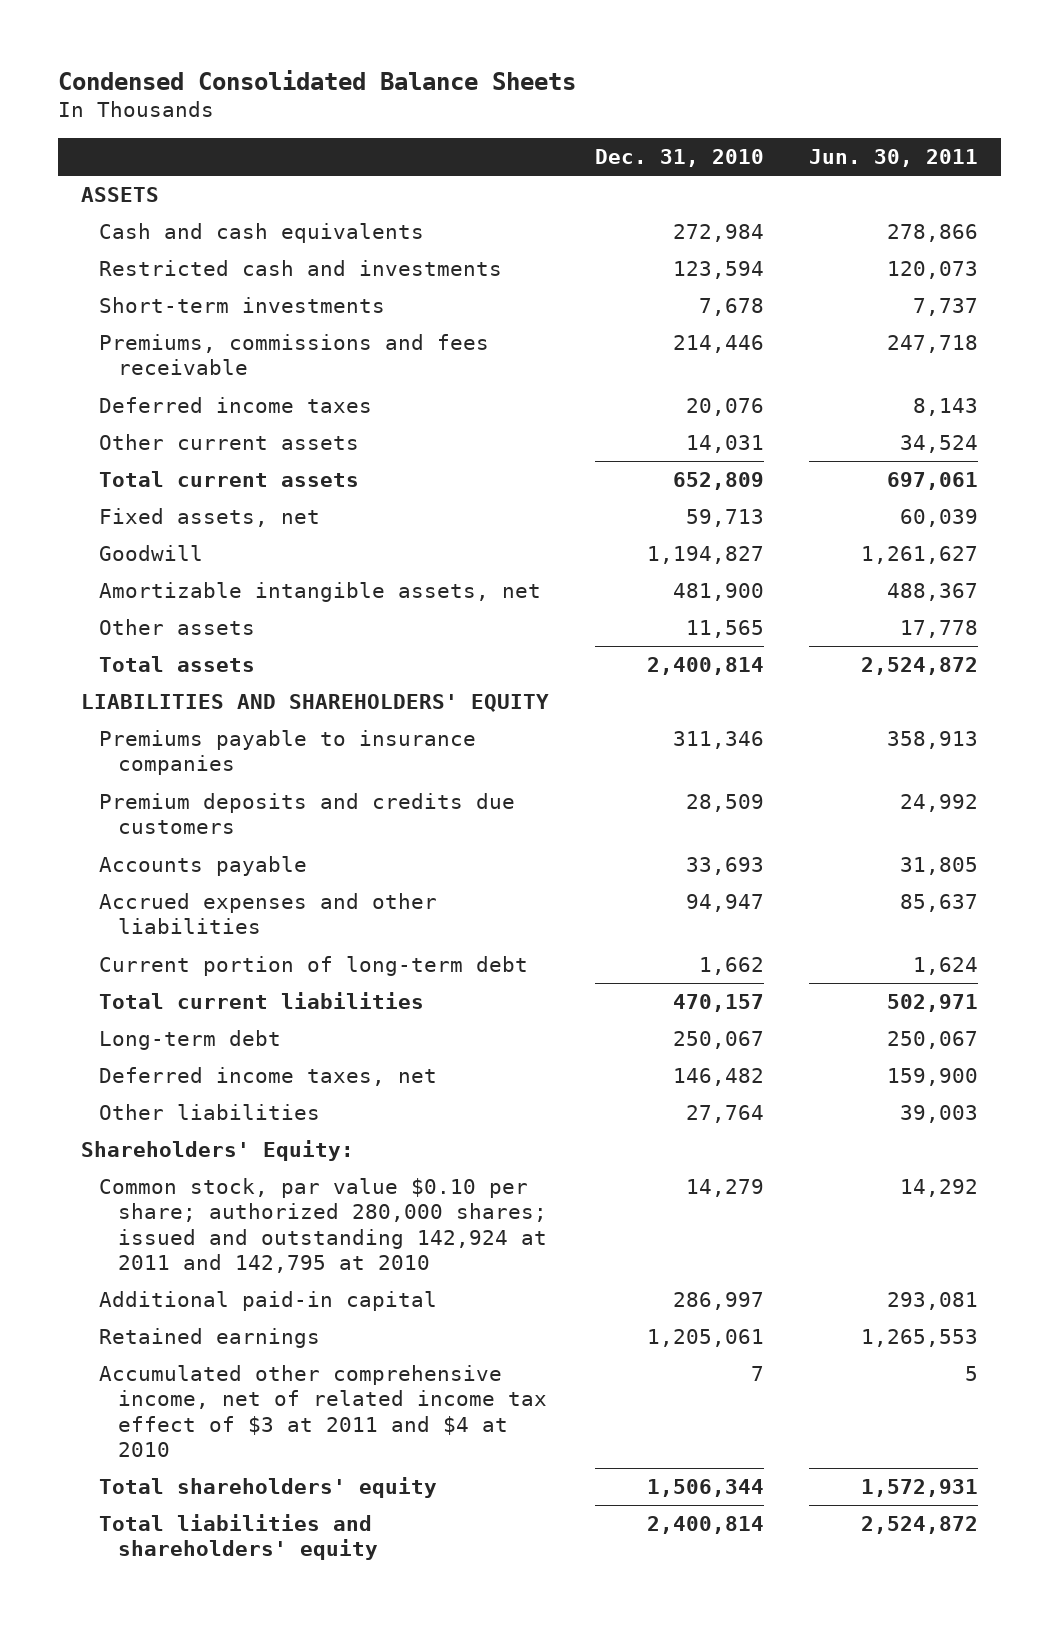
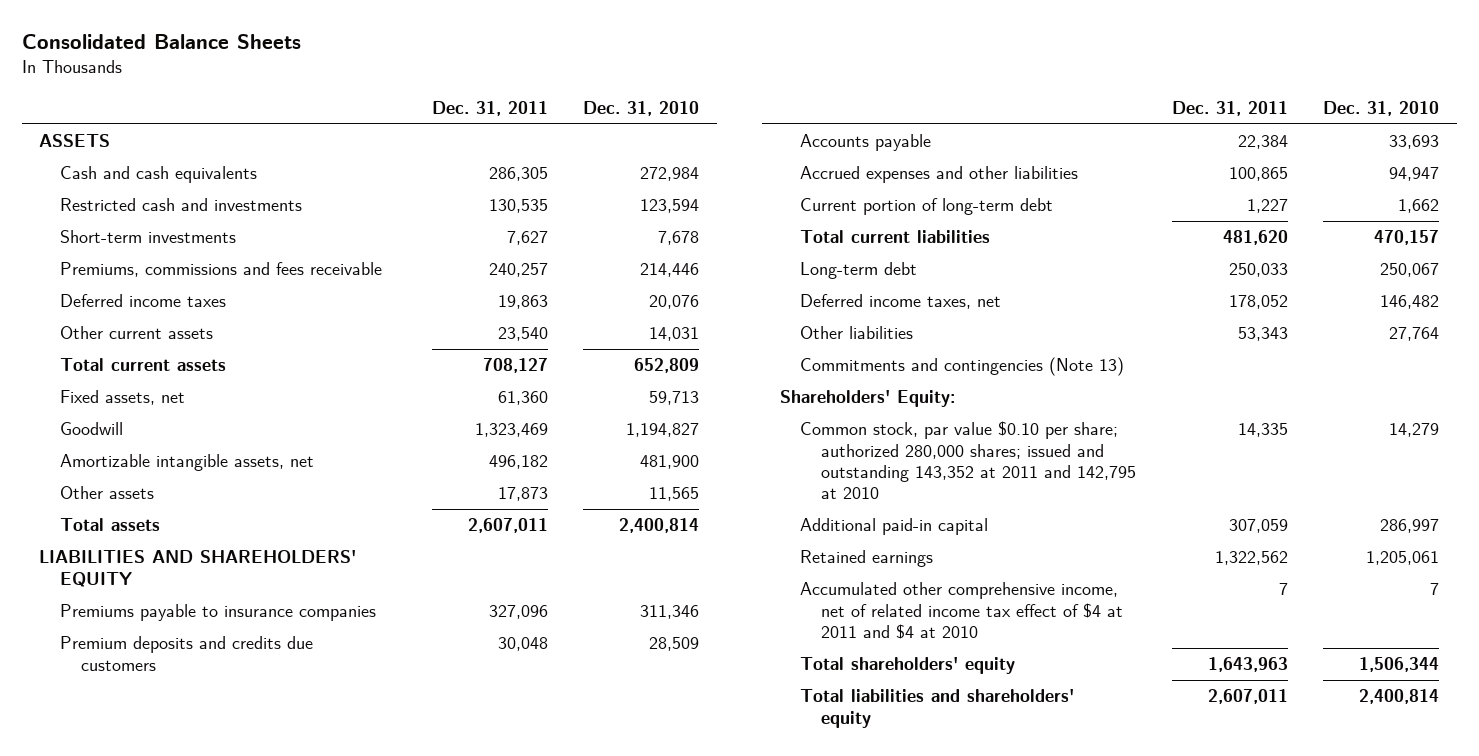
- Condensed Consolidated Balance Sheets
+ Consolidated Balance Sheets
- | Dec. 31, 2010 | Jun. 30, 2011
+ | Dec. 31, 2011 | Dec. 31, 2010
+ Commitments and contingencies (Note 13)
- Common stock, par value $0.10 per share; authorized 280,000 shares; issued and outstanding 142,924 at 2011 and 142,795 at 2010 | 14,279 | 14,292
+ Common stock, par value $0.10 per share; authorized 280,000 shares; issued and outstanding 143,352 at 2011 and 142,795 at 2010 | 14,335 | 14,279
- Accumulated other comprehensive income, net of related income tax effect of $3 at 2011 and $4 at 2010 | 7 | 5
+ Accumulated other comprehensive income, net of related income tax effect of $4 at 2011 and $4 at 2010 | 7 | 7

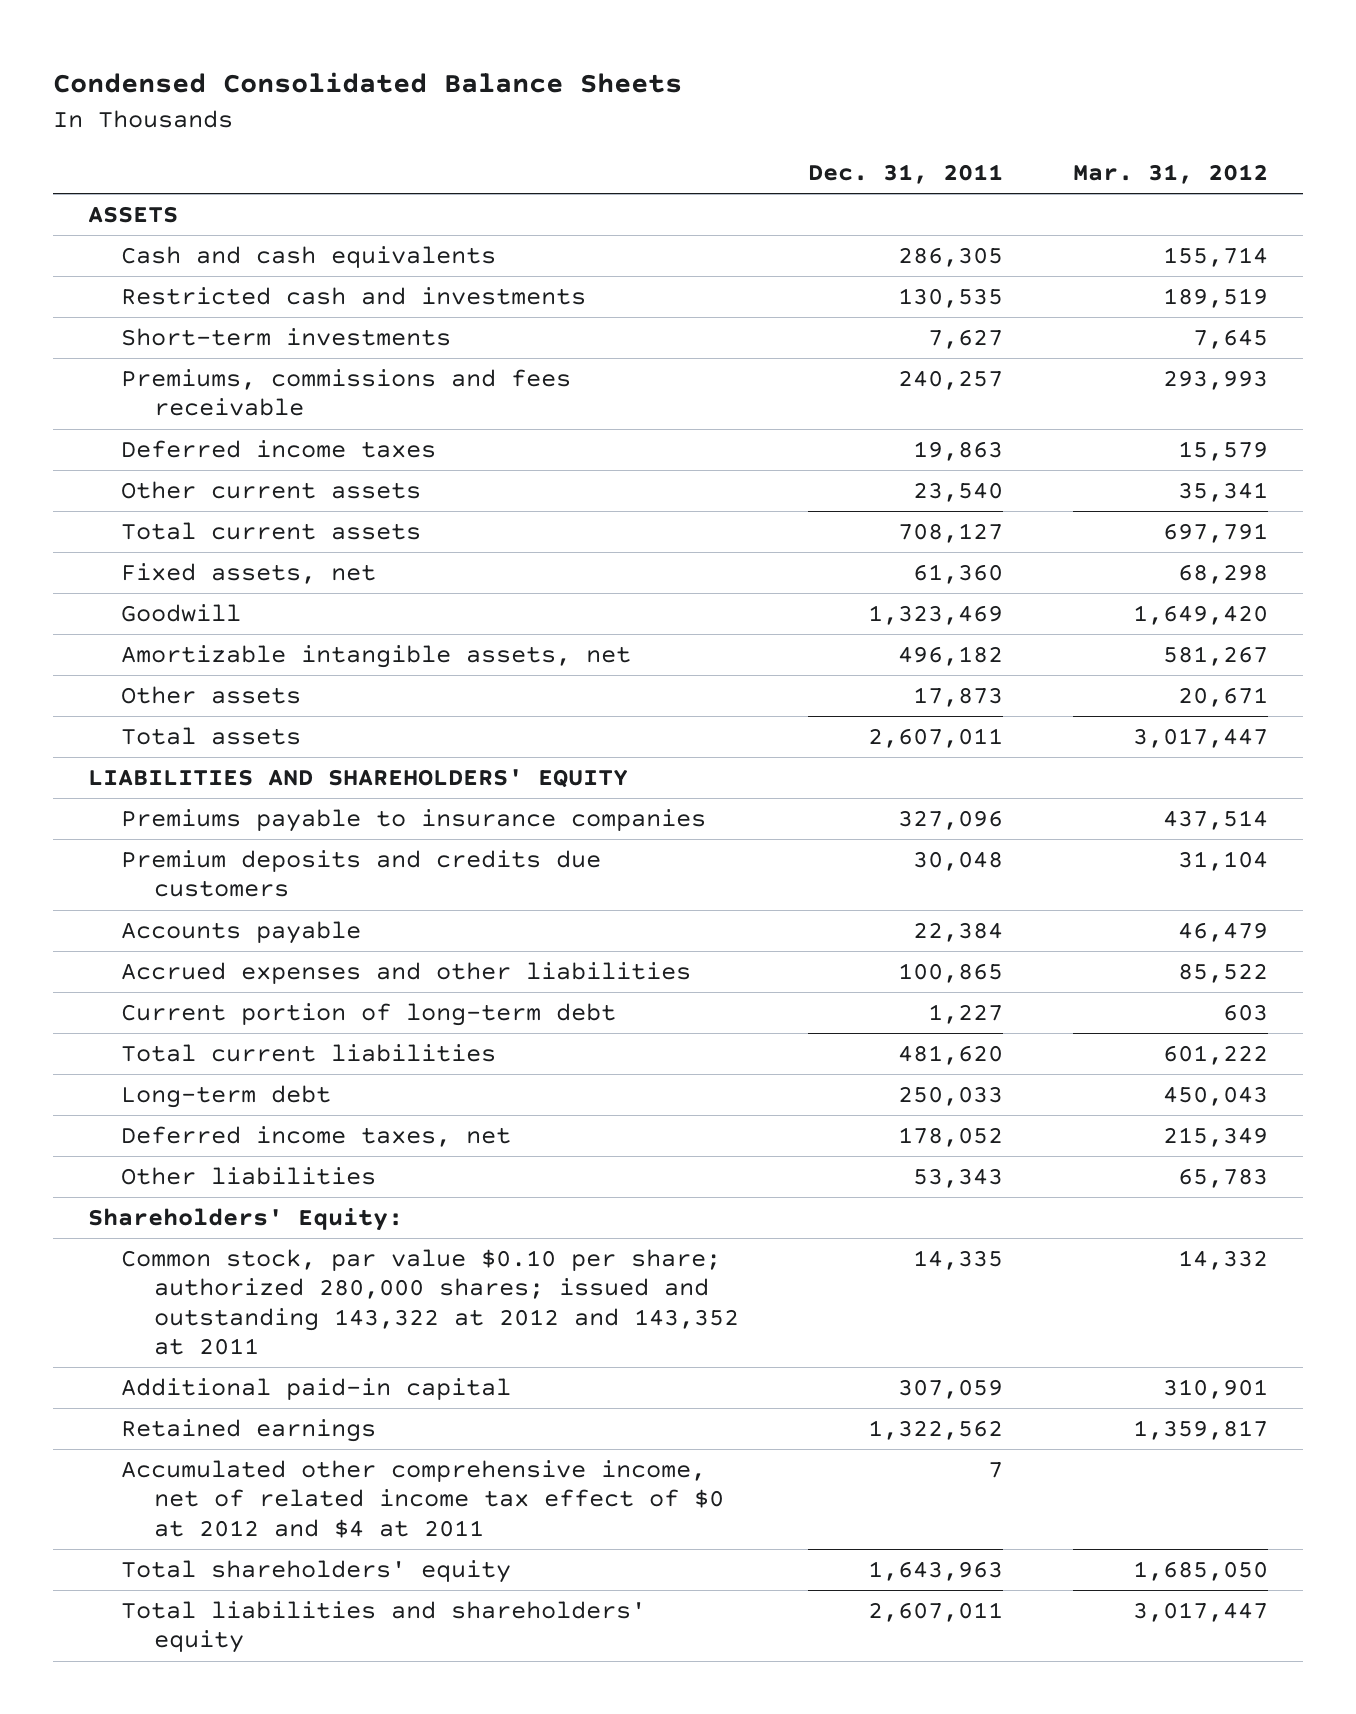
- Consolidated Balance Sheets
+ Condensed Consolidated Balance Sheets
- | Dec. 31, 2011 | Dec. 31, 2010
+ | Dec. 31, 2011 | Mar. 31, 2012
- Commitments and contingencies (Note 13)
- Common stock, par value $0.10 per share; authorized 280,000 shares; issued and outstanding 143,352 at 2011 and 142,795 at 2010 | 14,335 | 14,279
+ Common stock, par value $0.10 per share; authorized 280,000 shares; issued and outstanding 143,322 at 2012 and 143,352 at 2011 | 14,335 | 14,332
- Accumulated other comprehensive income, net of related income tax effect of $4 at 2011 and $4 at 2010 | 7 | 7
+ Accumulated other comprehensive income, net of related income tax effect of $0 at 2012 and $4 at 2011 | 7 |

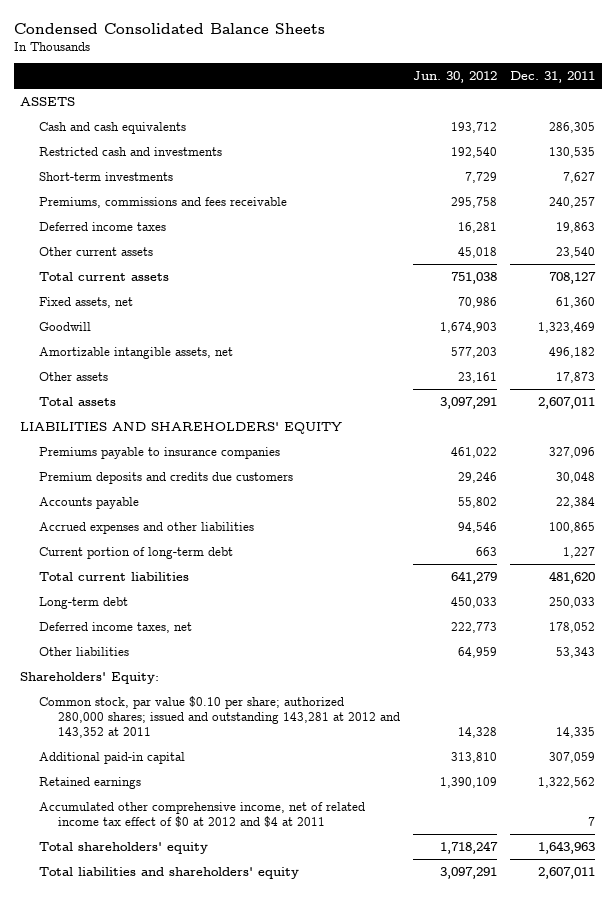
- | Dec. 31, 2011 | Mar. 31, 2012
+ | Jun. 30, 2012 | Dec. 31, 2011
- Common stock, par value $0.10 per share; authorized 280,000 shares; issued and outstanding 143,322 at 2012 and 143,352 at 2011 | 14,335 | 14,332
+ Common stock, par value $0.10 per share; authorized 280,000 shares; issued and outstanding 143,281 at 2012 and 143,352 at 2011 | 14,328 | 14,335

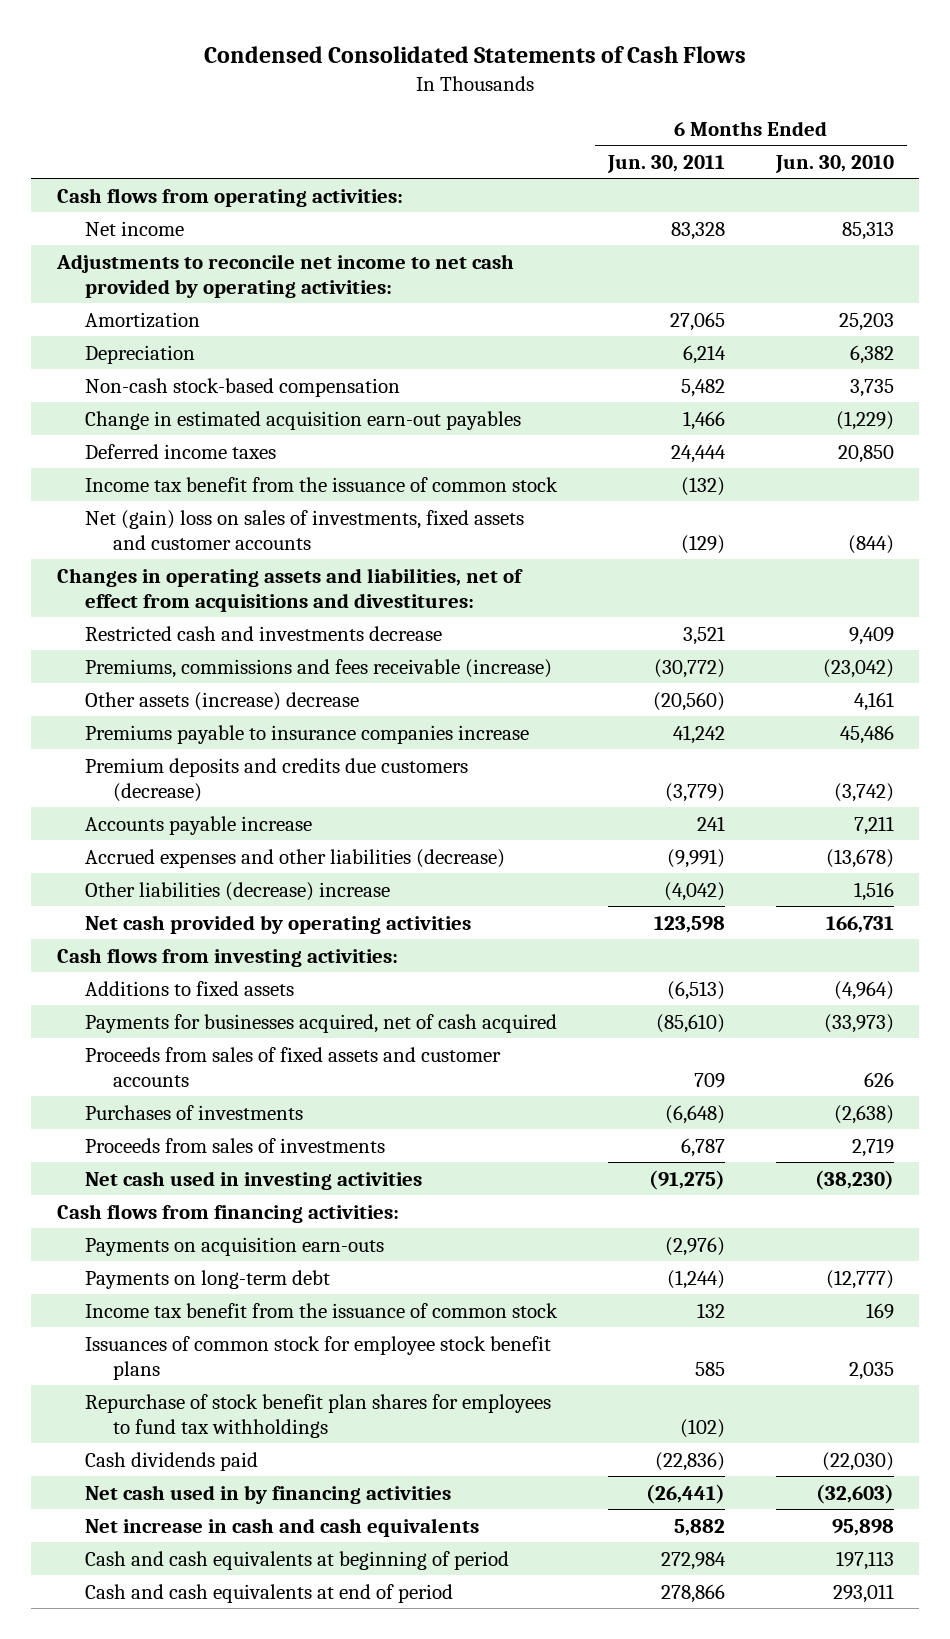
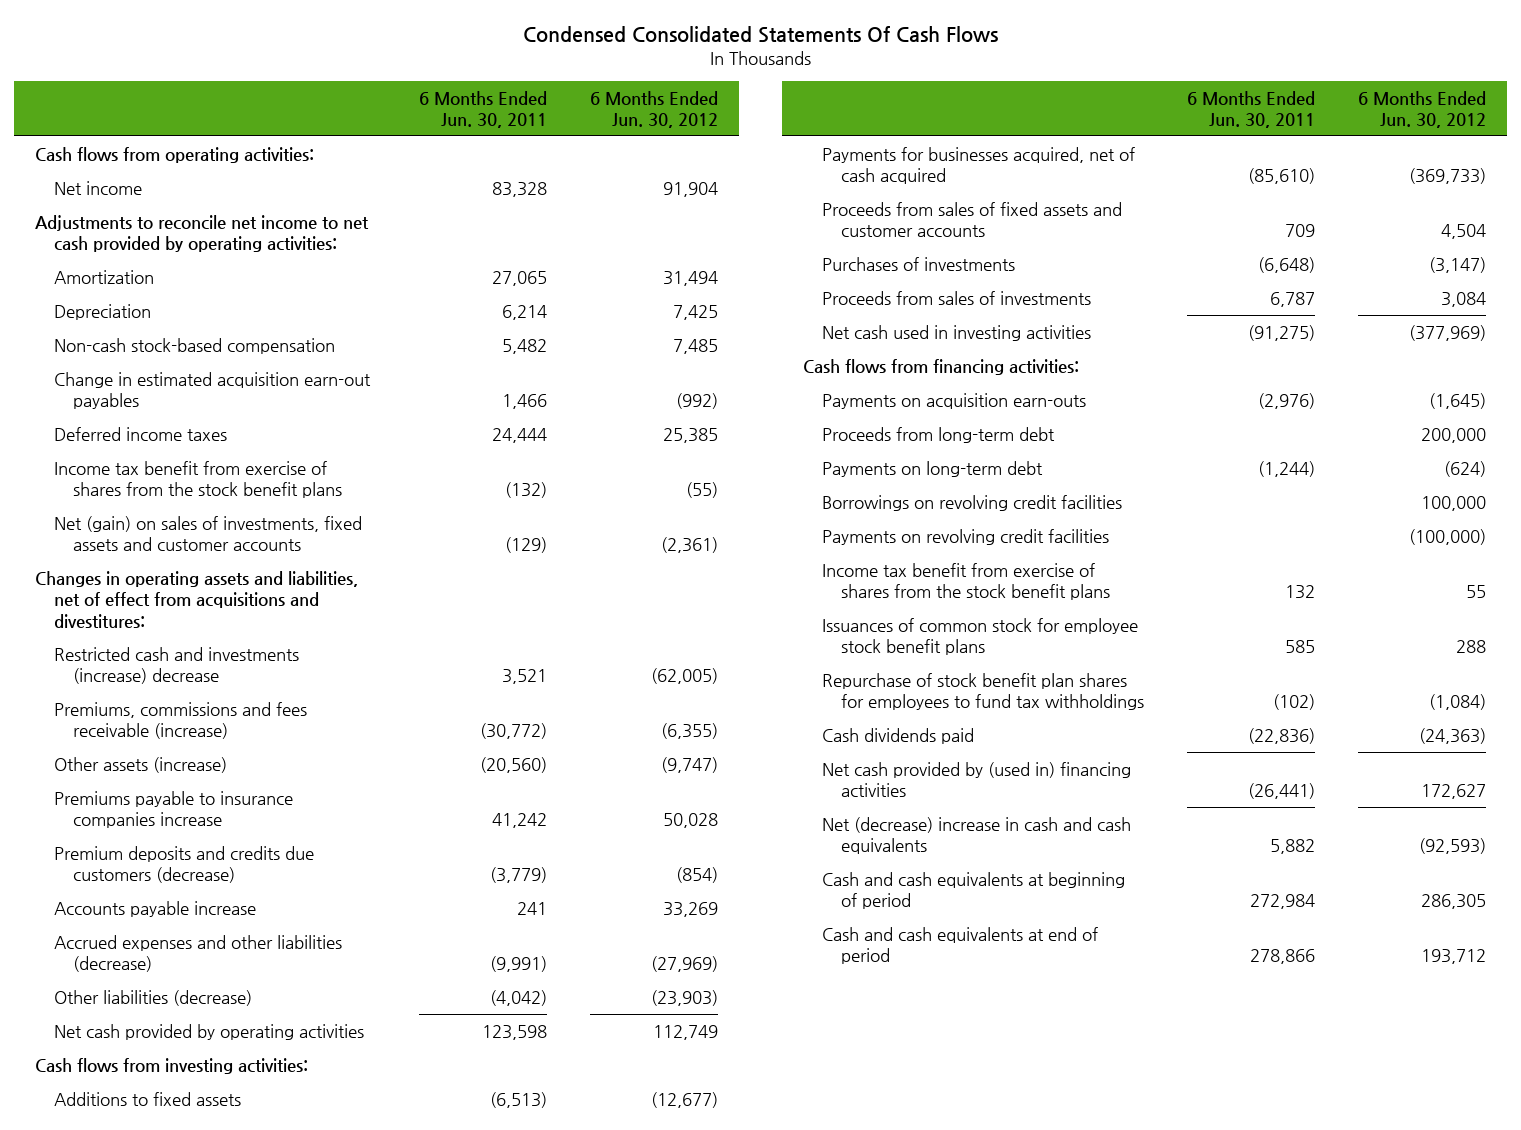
- Condensed Consolidated Statements of Cash Flows
+ Condensed Consolidated Statements Of Cash Flows
- | 6 Months Ended Jun. 30, 2011 | 6 Months Ended Jun. 30, 2010
+ | 6 Months Ended Jun. 30, 2011 | 6 Months Ended Jun. 30, 2012
- Income tax benefit from the issuance of common stock | (132) |
- Net (gain) loss on sales of investments, fixed assets and customer accounts | (129) | (844)
+ Income tax benefit from exercise of shares from the stock benefit plans | (132) | (55)
+ Net (gain) on sales of investments, fixed assets and customer accounts | (129) | (2,361)
- Restricted cash and investments decrease | 3,521 | 9,409
+ Restricted cash and investments (increase) decrease | 3,521 | (62,005)
- Other assets (increase) decrease | (20,560) | 4,161
+ Other assets (increase) | (20,560) | (9,747)
- Other liabilities (decrease) increase | (4,042) | 1,516
+ Other liabilities (decrease) | (4,042) | (23,903)
+ Proceeds from long-term debt | | 200,000
- Income tax benefit from the issuance of common stock | 132 | 169
+ Borrowings on revolving credit facilities | | 100,000
+ Payments on revolving credit facilities | | (100,000)
+ Income tax benefit from exercise of shares from the stock benefit plans | 132 | 55
- Net cash used in by financing activities | (26,441) | (32,603)
- Net increase in cash and cash equivalents | 5,882 | 95,898
+ Net cash provided by (used in) financing activities | (26,441) | 172,627
+ Net (decrease) increase in cash and cash equivalents | 5,882 | (92,593)

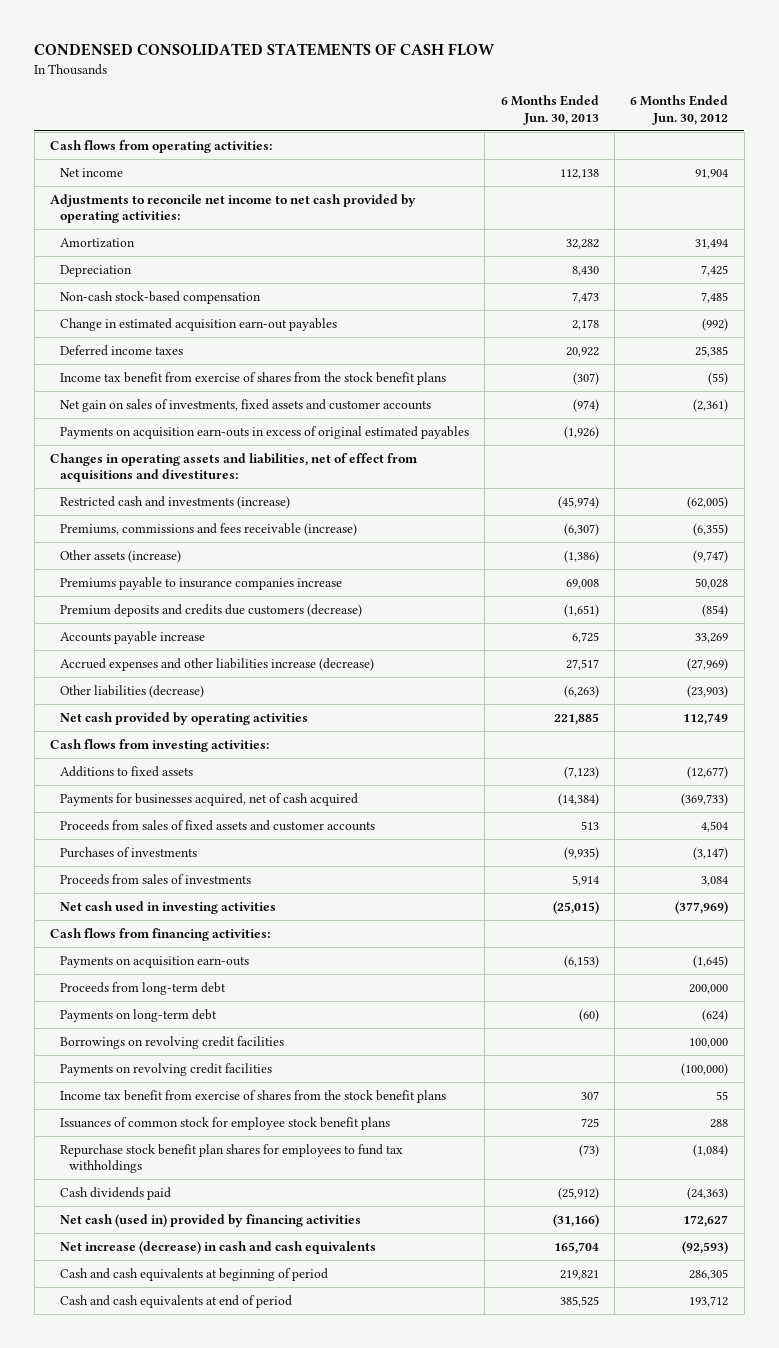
- Condensed Consolidated Statements Of Cash Flows
+ CONDENSED CONSOLIDATED STATEMENTS OF CASH FLOW
- | 6 Months Ended Jun. 30, 2011 | 6 Months Ended Jun. 30, 2012
+ | 6 Months Ended Jun. 30, 2013 | 6 Months Ended Jun. 30, 2012
- Net (gain) on sales of investments, fixed assets and customer accounts | (129) | (2,361)
+ Net gain on sales of investments, fixed assets and customer accounts | (974) | (2,361)
+ Payments on acquisition earn-outs in excess of original estimated payables | (1,926) |
- Restricted cash and investments (increase) decrease | 3,521 | (62,005)
+ Restricted cash and investments (increase) | (45,974) | (62,005)
- Accrued expenses and other liabilities (decrease) | (9,991) | (27,969)
+ Accrued expenses and other liabilities increase (decrease) | 27,517 | (27,969)
- Repurchase of stock benefit plan shares for employees to fund tax withholdings | (102) | (1,084)
+ Repurchase stock benefit plan shares for employees to fund tax withholdings | (73) | (1,084)
- Net cash provided by (used in) financing activities | (26,441) | 172,627
- Net (decrease) increase in cash and cash equivalents | 5,882 | (92,593)
+ Net cash (used in) provided by financing activities | (31,166) | 172,627
+ Net increase (decrease) in cash and cash equivalents | 165,704 | (92,593)

